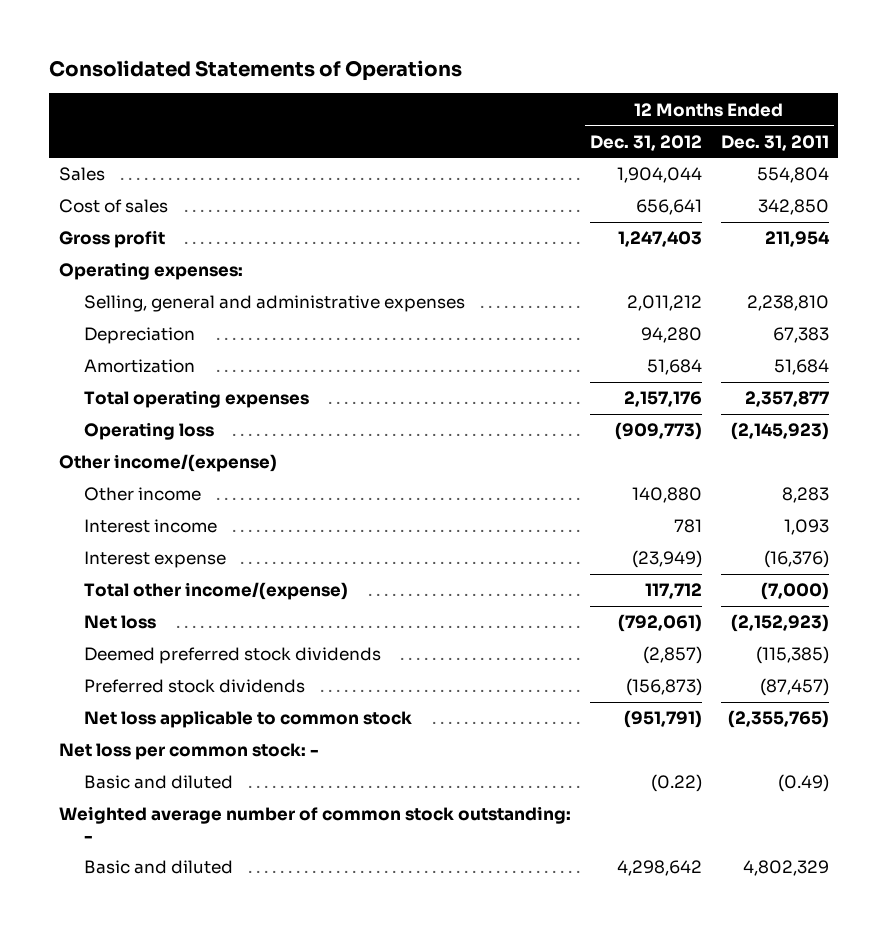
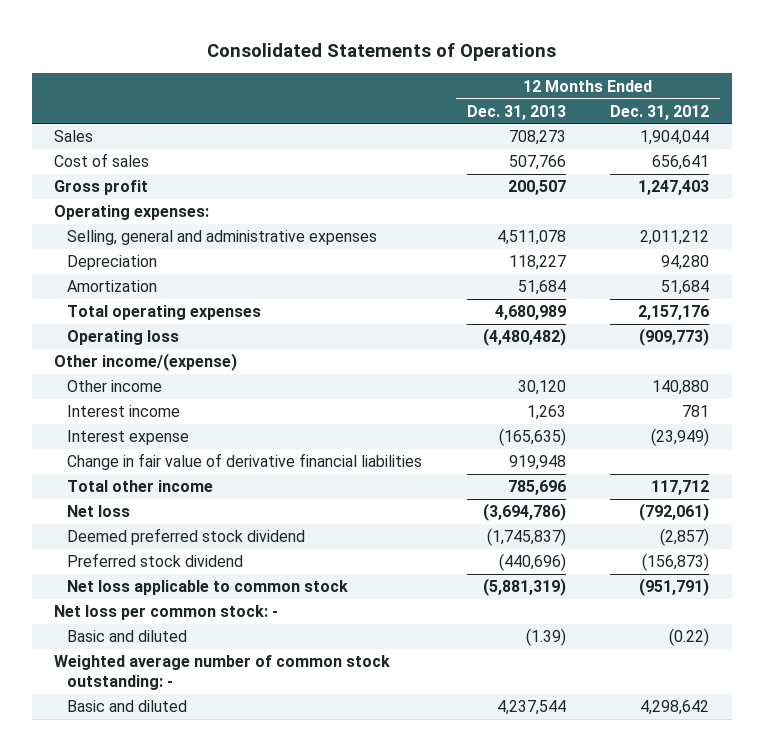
- | 12 Months Ended Dec. 31, 2012 | 12 Months Ended Dec. 31, 2011
+ | 12 Months Ended Dec. 31, 2013 | 12 Months Ended Dec. 31, 2012
- Total other income/(expense) | 117,712 | (7,000)
+ Change in fair value of derivative financial liabilities | 919,948 |
+ Total other income | 785,696 | 117,712
- Deemed preferred stock dividends | (2,857) | (115,385)
- Preferred stock dividends | (156,873) | (87,457)
+ Deemed preferred stock dividend | (1,745,837) | (2,857)
+ Preferred stock dividend | (440,696) | (156,873)

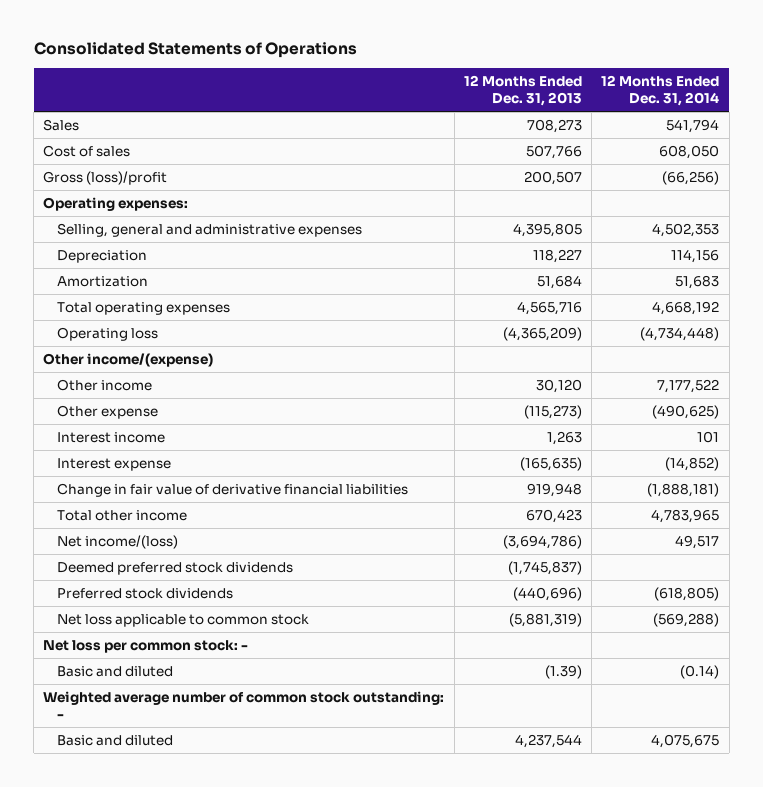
- | 12 Months Ended Dec. 31, 2013 | 12 Months Ended Dec. 31, 2012
+ | 12 Months Ended Dec. 31, 2013 | 12 Months Ended Dec. 31, 2014
- Gross profit | 200,507 | 1,247,403
+ Gross (loss)/profit | 200,507 | (66,256)
- Selling, general and administrative expenses | 4,511,078 | 2,011,212
+ Selling, general and administrative expenses | 4,395,805 | 4,502,353
- Total operating expenses | 4,680,989 | 2,157,176
- Operating loss | (4,480,482) | (909,773)
+ Total operating expenses | 4,565,716 | 4,668,192
+ Operating loss | (4,365,209) | (4,734,448)
+ Other expense | (115,273) | (490,625)
- Total other income | 785,696 | 117,712
- Net loss | (3,694,786) | (792,061)
- Deemed preferred stock dividend | (1,745,837) | (2,857)
- Preferred stock dividend | (440,696) | (156,873)
+ Total other income | 670,423 | 4,783,965
+ Net income/(loss) | (3,694,786) | 49,517
+ Deemed preferred stock dividends | (1,745,837) |
+ Preferred stock dividends | (440,696) | (618,805)

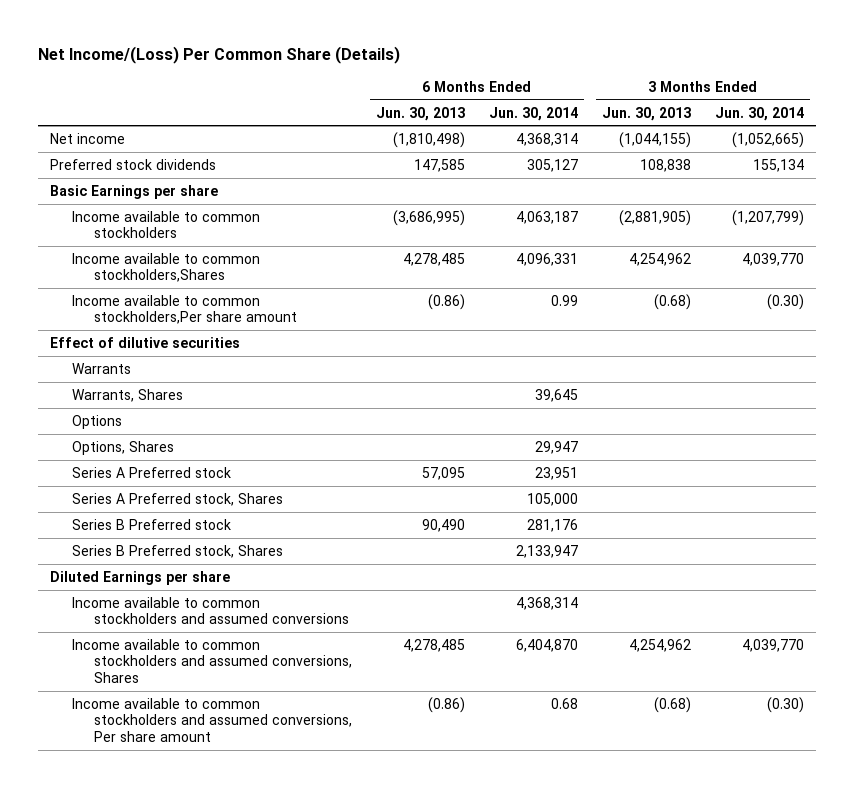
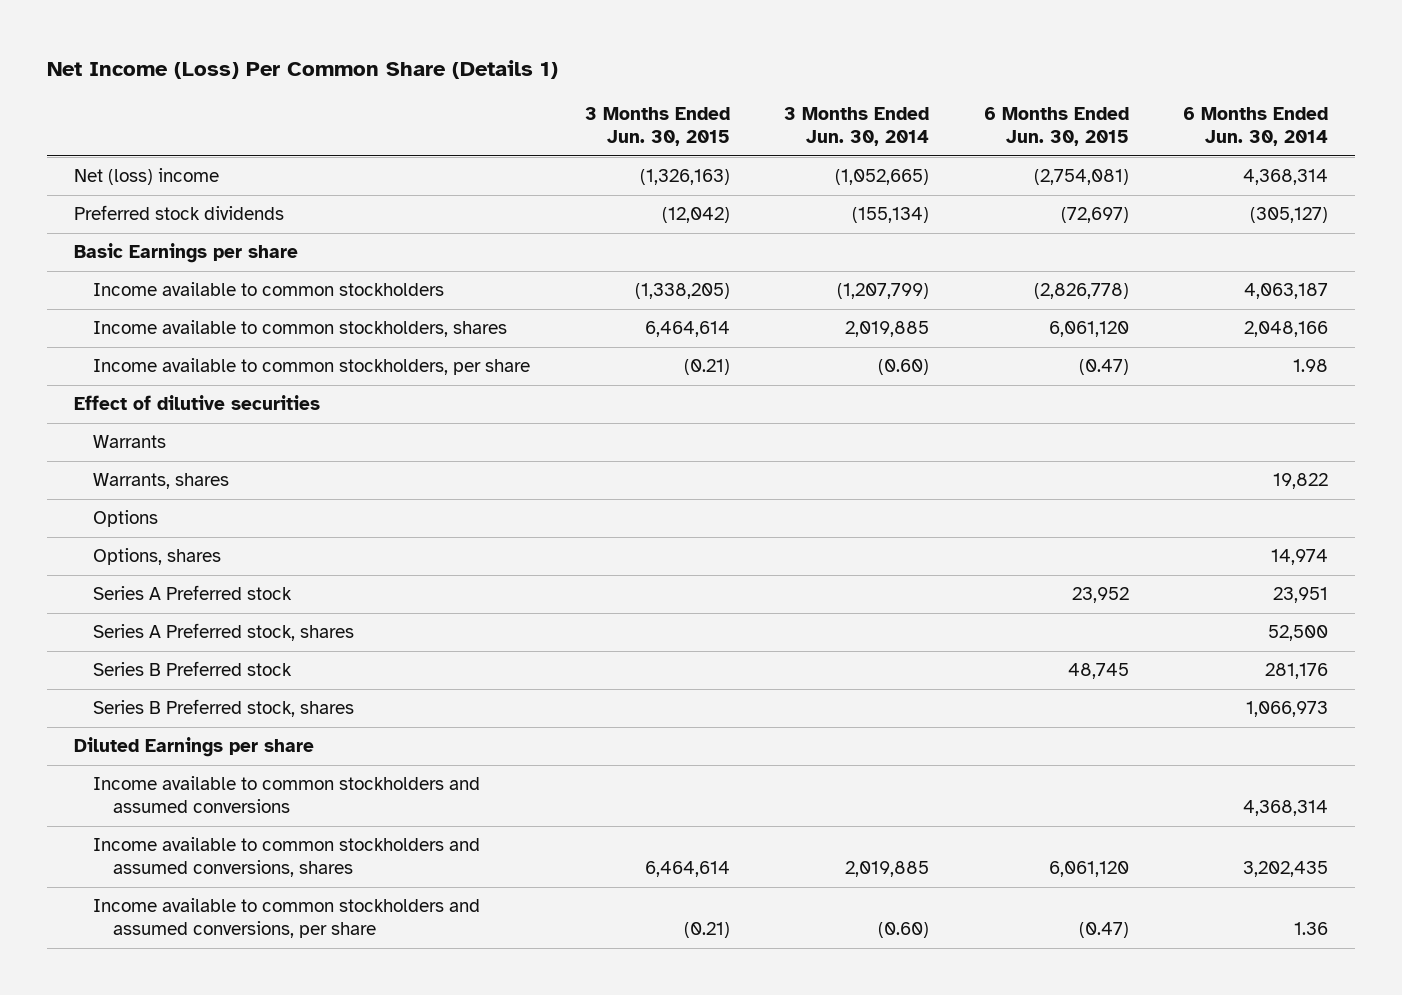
- Net Income/(Loss) Per Common Share (Details)
+ Net Income (Loss) Per Common Share (Details 1)
- | 6 Months Ended Jun. 30, 2013 | 6 Months Ended Jun. 30, 2014 | 3 Months Ended Jun. 30, 2013 | 3 Months Ended Jun. 30, 2014
+ | 3 Months Ended Jun. 30, 2015 | 3 Months Ended Jun. 30, 2014 | 6 Months Ended Jun. 30, 2015 | 6 Months Ended Jun. 30, 2014
- Net income | (1,810,498) | 4,368,314 | (1,044,155) | (1,052,665)
- Preferred stock dividends | 147,585 | 305,127 | 108,838 | 155,134
+ Net (loss) income | (1,326,163) | (1,052,665) | (2,754,081) | 4,368,314
+ Preferred stock dividends | (12,042) | (155,134) | (72,697) | (305,127)
- Income available to common stockholders,Shares | 4,278,485 | 4,096,331 | 4,254,962 | 4,039,770
- Income available to common stockholders,Per share amount | (0.86) | 0.99 | (0.68) | (0.30)
+ Income available to common stockholders, shares | 6,464,614 | 2,019,885 | 6,061,120 | 2,048,166
+ Income available to common stockholders, per share | (0.21) | (0.60) | (0.47) | 1.98
- Warrants, Shares | | 39,645 | |
+ Warrants, shares | | | | 19,822
- Options, Shares | | 29,947 | |
+ Options, shares | | | | 14,974
- Series A Preferred stock, Shares | | 105,000 | |
+ Series A Preferred stock, shares | | | | 52,500
- Series B Preferred stock, Shares | | 2,133,947 | |
+ Series B Preferred stock, shares | | | | 1,066,973
- Income available to common stockholders and assumed conversions, Shares | 4,278,485 | 6,404,870 | 4,254,962 | 4,039,770
- Income available to common stockholders and assumed conversions, Per share amount | (0.86) | 0.68 | (0.68) | (0.30)
+ Income available to common stockholders and assumed conversions, shares | 6,464,614 | 2,019,885 | 6,061,120 | 3,202,435
+ Income available to common stockholders and assumed conversions, per share | (0.21) | (0.60) | (0.47) | 1.36

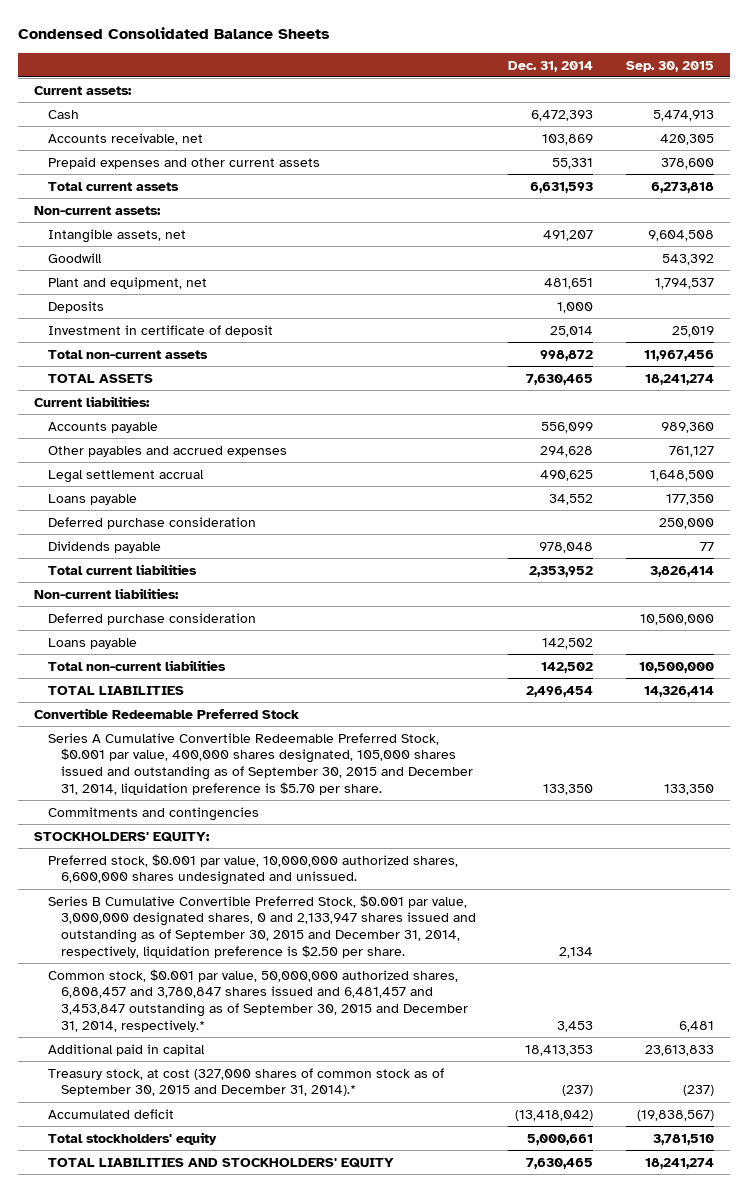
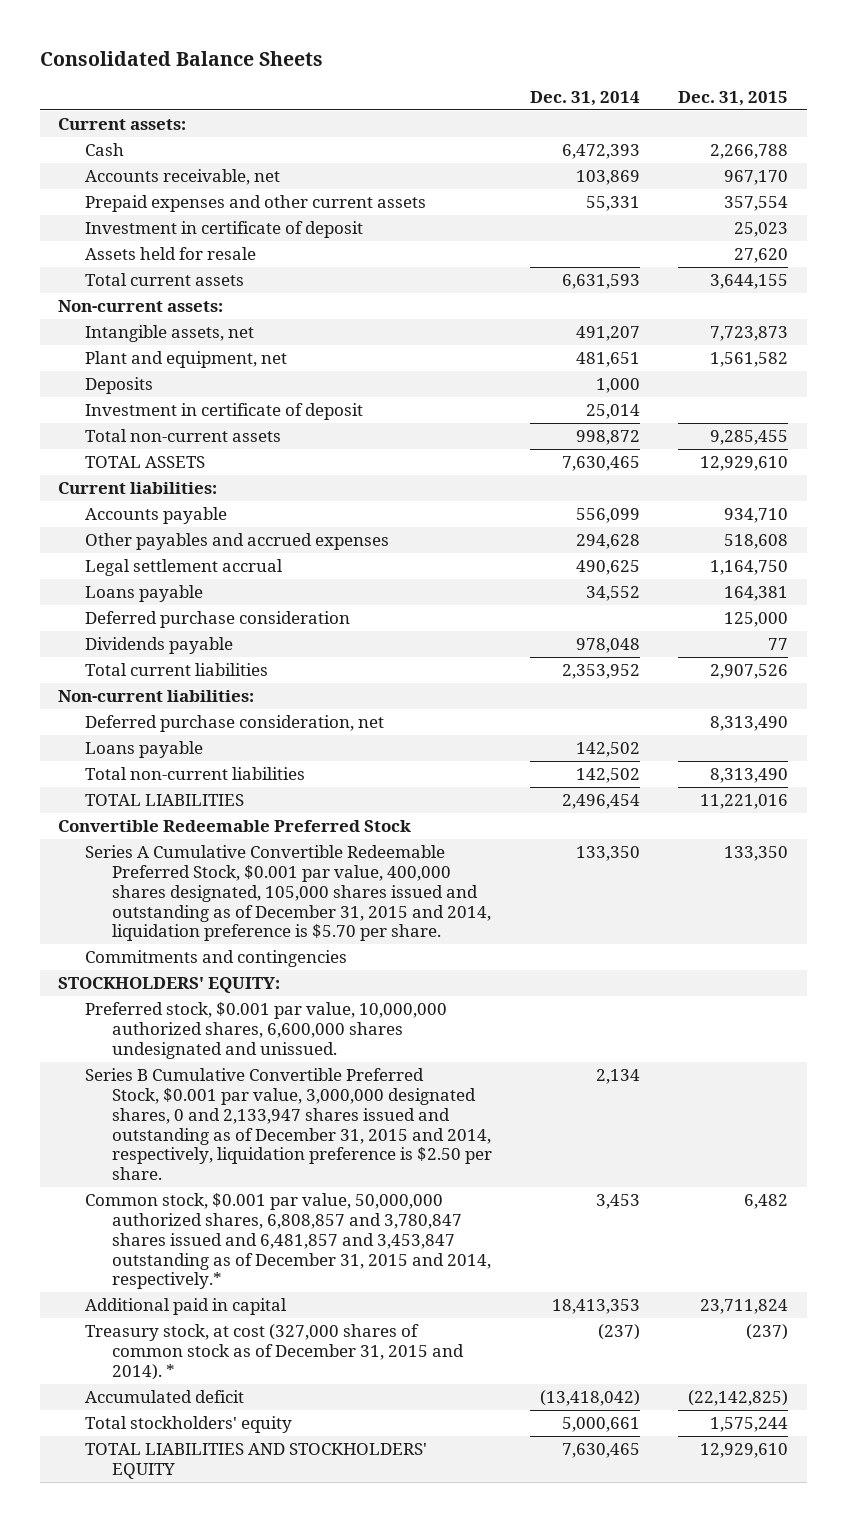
- Condensed Consolidated Balance Sheets
+ Consolidated Balance Sheets
- | Dec. 31, 2014 | Sep. 30, 2015
+ | Dec. 31, 2014 | Dec. 31, 2015
+ Investment in certificate of deposit | | 25,023
+ Assets held for resale | | 27,620
- Goodwill | | 543,392
- Deferred purchase consideration | | 10,500,000
+ Deferred purchase consideration, net | | 8,313,490
- Series A Cumulative Convertible Redeemable Preferred Stock, $0.001 par value, 400,000 shares designated, 105,000 shares issued and outstanding as of September 30, 2015 and December 31, 2014, liquidation preference is $5.70 per share. | 133,350 | 133,350
+ Series A Cumulative Convertible Redeemable Preferred Stock, $0.001 par value, 400,000 shares designated, 105,000 shares issued and outstanding as of December 31, 2015 and 2014, liquidation preference is $5.70 per share. | 133,350 | 133,350
- Series B Cumulative Convertible Preferred Stock, $0.001 par value, 3,000,000 designated shares, 0 and 2,133,947 shares issued and outstanding as of September 30, 2015 and December 31, 2014, respectively, liquidation preference is $2.50 per share. | 2,134 |
- Common stock, $0.001 par value, 50,000,000 authorized shares, 6,808,457 and 3,780,847 shares issued and 6,481,457 and 3,453,847 outstanding as of September 30, 2015 and December 31, 2014, respectively.* | 3,453 | 6,481
+ Series B Cumulative Convertible Preferred Stock, $0.001 par value, 3,000,000 designated shares, 0 and 2,133,947 shares issued and outstanding as of December 31, 2015 and 2014, respectively, liquidation preference is $2.50 per share. | 2,134 |
+ Common stock, $0.001 par value, 50,000,000 authorized shares, 6,808,857 and 3,780,847 shares issued and 6,481,857 and 3,453,847 outstanding as of December 31, 2015 and 2014, respectively.* | 3,453 | 6,482
- Treasury stock, at cost (327,000 shares of common stock as of September 30, 2015 and December 31, 2014).* | (237) | (237)
+ Treasury stock, at cost (327,000 shares of common stock as of December 31, 2015 and 2014). * | (237) | (237)

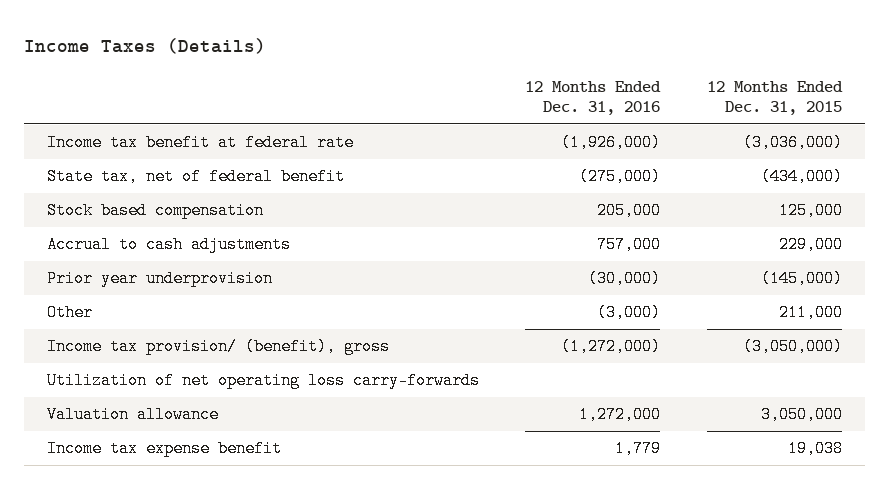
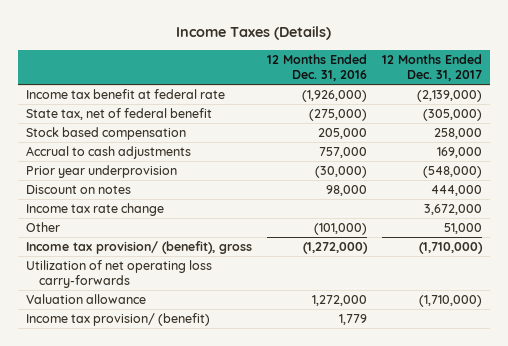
- | 12 Months Ended Dec. 31, 2016 | 12 Months Ended Dec. 31, 2015
+ | 12 Months Ended Dec. 31, 2016 | 12 Months Ended Dec. 31, 2017
- Other | (3,000) | 211,000
+ Discount on notes | 98,000 | 444,000
+ Income tax rate change | | 3,672,000
+ Other | (101,000) | 51,000
- Income tax expense benefit | 1,779 | 19,038
+ Income tax provision/ (benefit) | 1,779 |

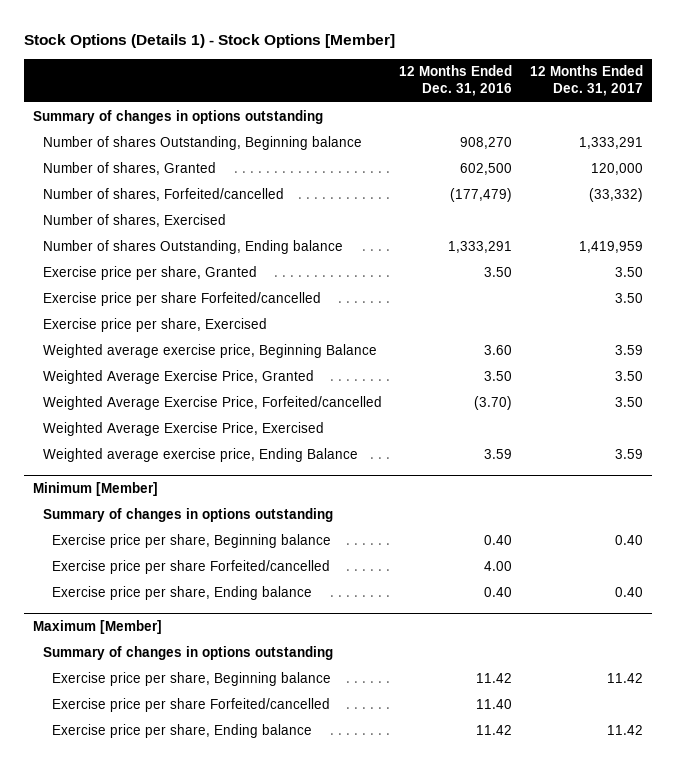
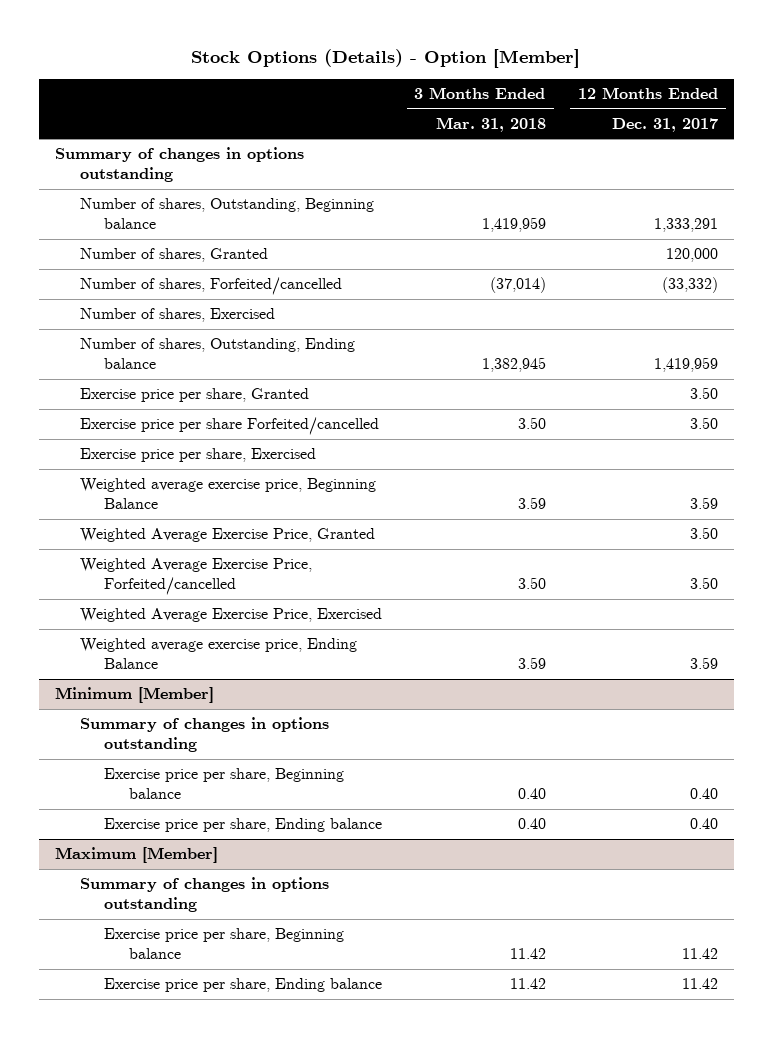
- Stock Options (Details 1) - Stock Options [Member]
+ Stock Options (Details) - Option [Member]
- | 12 Months Ended Dec. 31, 2016 | 12 Months Ended Dec. 31, 2017
+ | 3 Months Ended Mar. 31, 2018 | 12 Months Ended Dec. 31, 2017
- Number of shares Outstanding, Beginning balance | 908,270 | 1,333,291
+ Number of shares, Outstanding, Beginning balance | 1,419,959 | 1,333,291
- Number of shares Outstanding, Ending balance | 1,333,291 | 1,419,959
+ Number of shares, Outstanding, Ending balance | 1,382,945 | 1,419,959
@ Minimum [Member]
- Exercise price per share Forfeited/cancelled | 4.00 |
@ Maximum [Member]
- Exercise price per share Forfeited/cancelled | 11.40 |

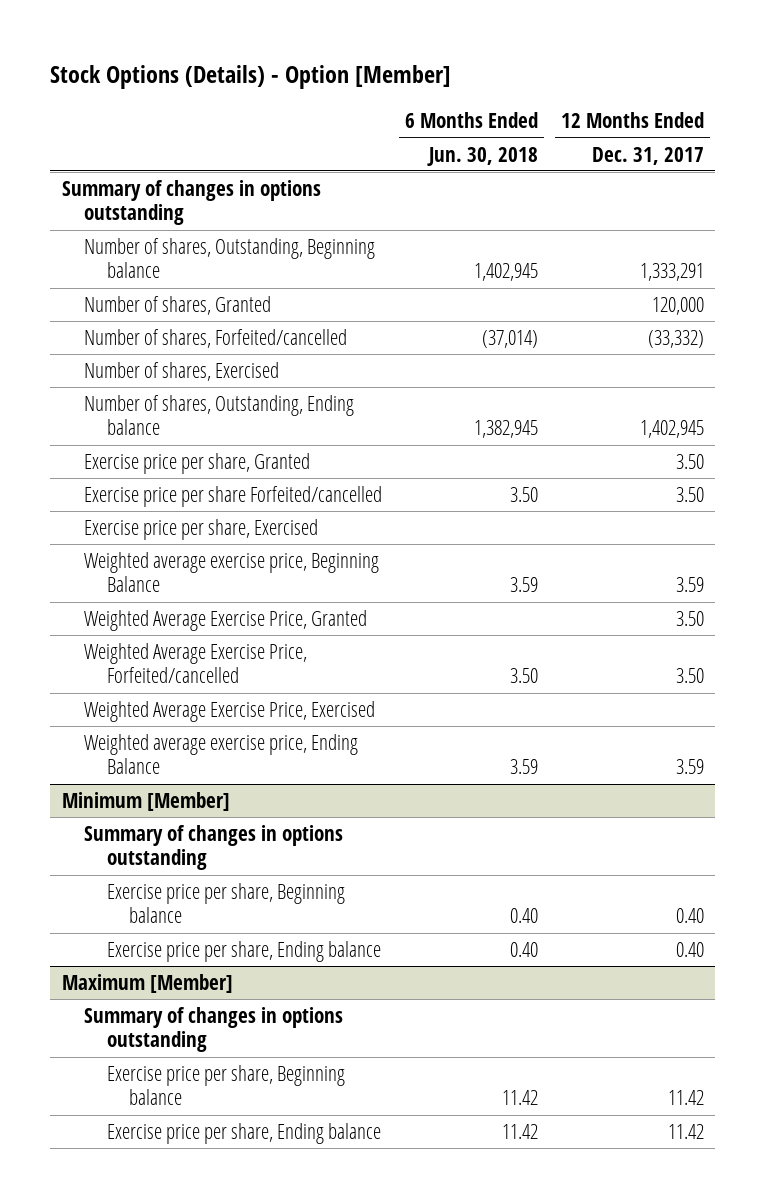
- | 3 Months Ended Mar. 31, 2018 | 12 Months Ended Dec. 31, 2017
+ | 6 Months Ended Jun. 30, 2018 | 12 Months Ended Dec. 31, 2017
- Number of shares, Outstanding, Ending balance | 1,382,945 | 1,419,959
+ Number of shares, Outstanding, Ending balance | 1,382,945 | 1,402,945

